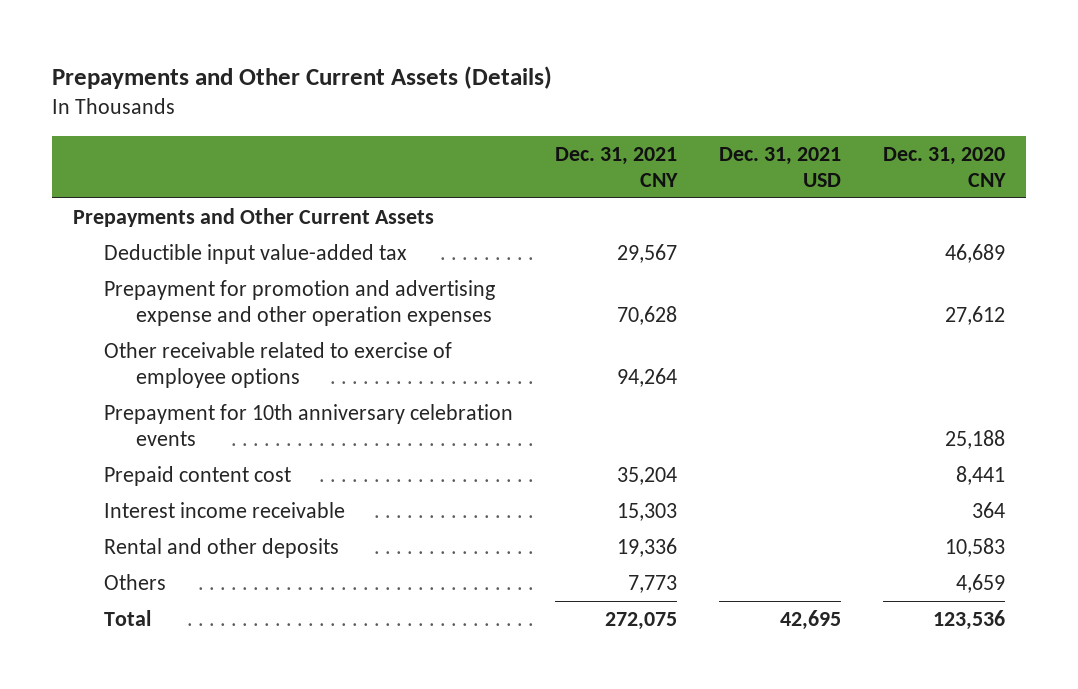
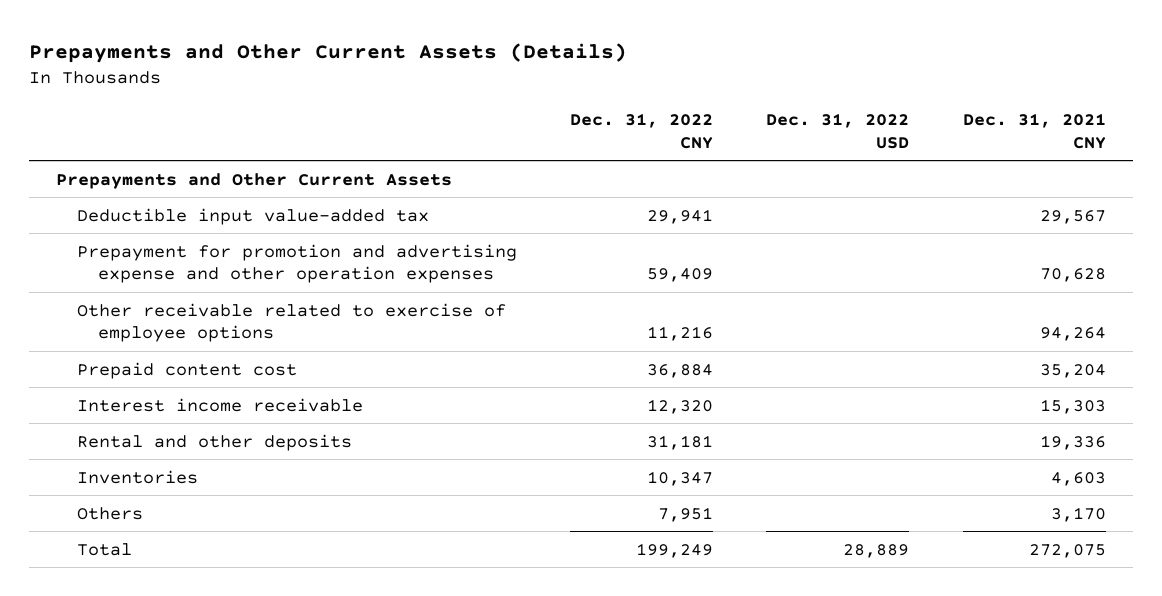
- | Dec. 31, 2021 CNY | Dec. 31, 2021 USD | Dec. 31, 2020 CNY
+ | Dec. 31, 2022 CNY | Dec. 31, 2022 USD | Dec. 31, 2021 CNY
- Prepayment for 10th anniversary celebration events | | | 25,188
- Others | 7,773 | | 4,659
+ Inventories | 10,347 | | 4,603
+ Others | 7,951 | | 3,170

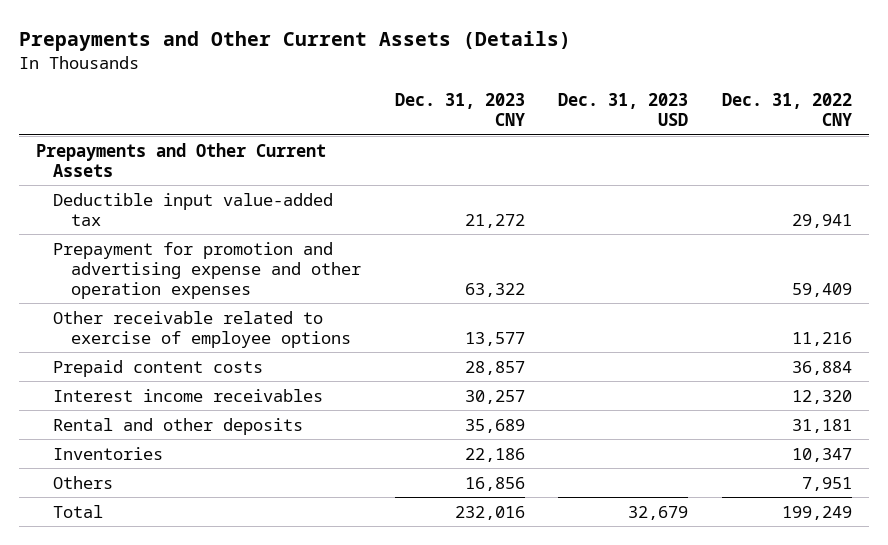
- | Dec. 31, 2022 CNY | Dec. 31, 2022 USD | Dec. 31, 2021 CNY
+ | Dec. 31, 2023 CNY | Dec. 31, 2023 USD | Dec. 31, 2022 CNY
- Prepaid content cost | 36,884 | | 35,204
- Interest income receivable | 12,320 | | 15,303
+ Prepaid content costs | 28,857 | | 36,884
+ Interest income receivables | 30,257 | | 12,320

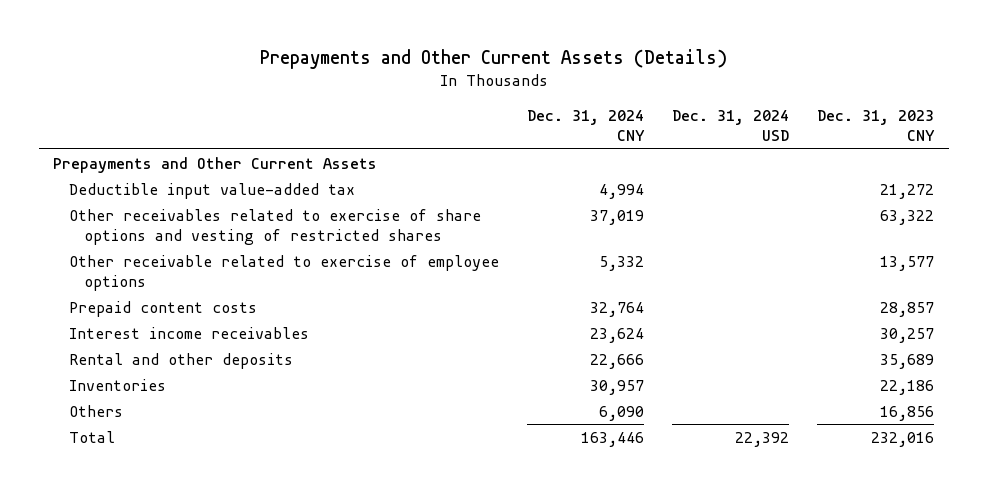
- | Dec. 31, 2023 CNY | Dec. 31, 2023 USD | Dec. 31, 2022 CNY
+ | Dec. 31, 2024 CNY | Dec. 31, 2024 USD | Dec. 31, 2023 CNY
- Prepayment for promotion and advertising expense and other operation expenses | 63,322 | | 59,409
+ Other receivables related to exercise of share options and vesting of restricted shares | 37,019 | | 63,322

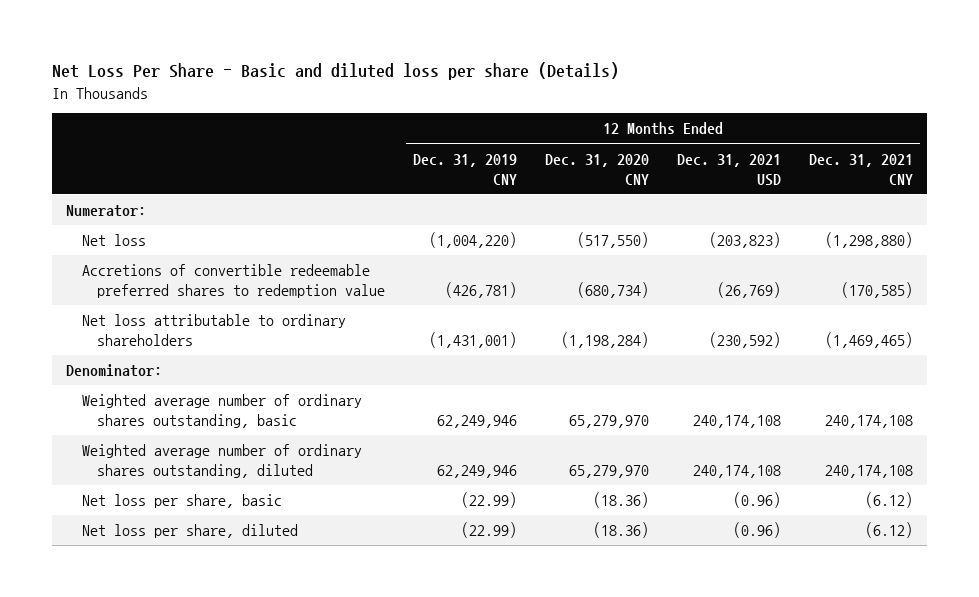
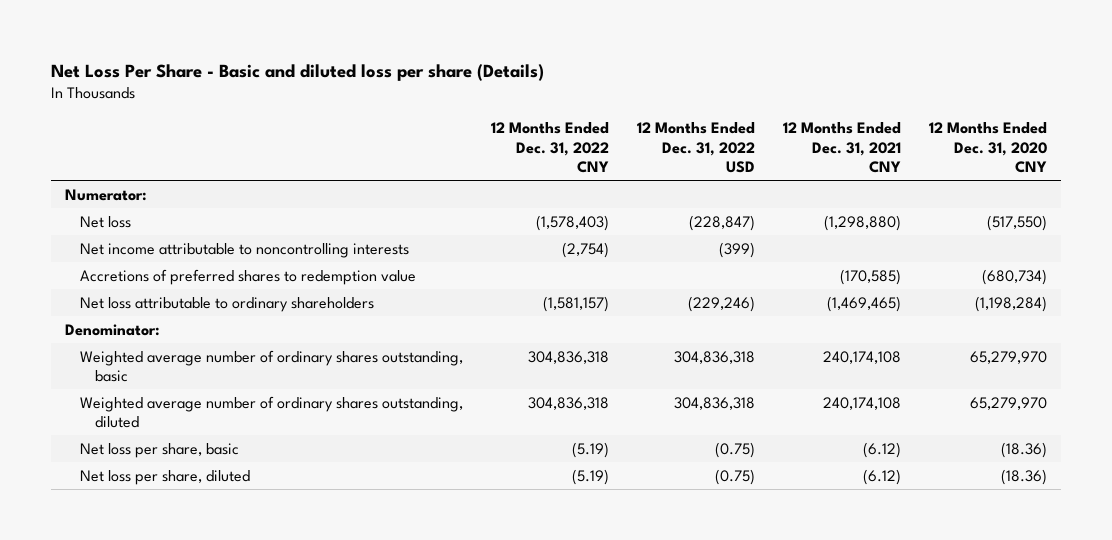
- | 12 Months Ended Dec. 31, 2019 CNY | 12 Months Ended Dec. 31, 2020 CNY | 12 Months Ended Dec. 31, 2021 USD | 12 Months Ended Dec. 31, 2021 CNY
+ | 12 Months Ended Dec. 31, 2022 CNY | 12 Months Ended Dec. 31, 2022 USD | 12 Months Ended Dec. 31, 2021 CNY | 12 Months Ended Dec. 31, 2020 CNY
- Accretions of convertible redeemable preferred shares to redemption value | (426,781) | (680,734) | (26,769) | (170,585)
+ Net income attributable to noncontrolling interests | (2,754) | (399) | |
+ Accretions of preferred shares to redemption value | | | (170,585) | (680,734)

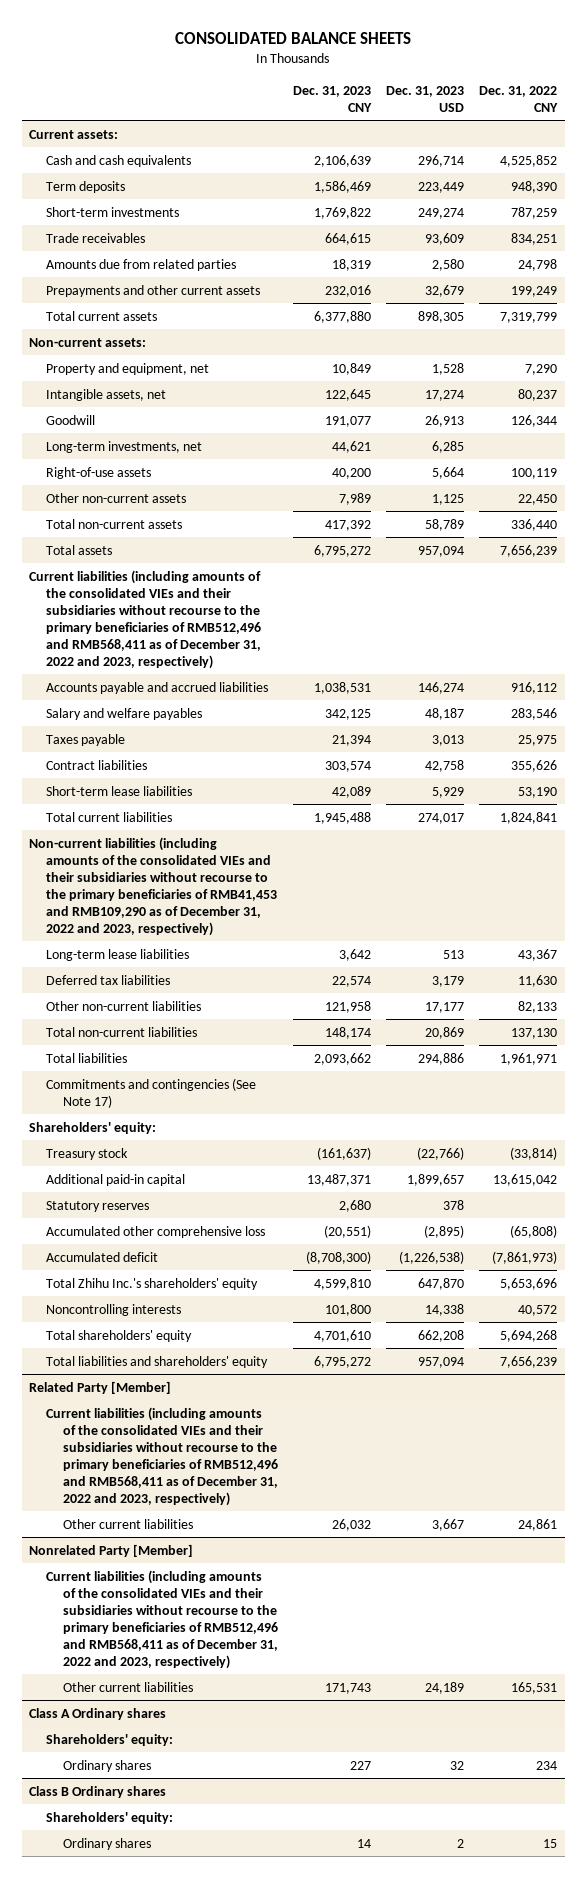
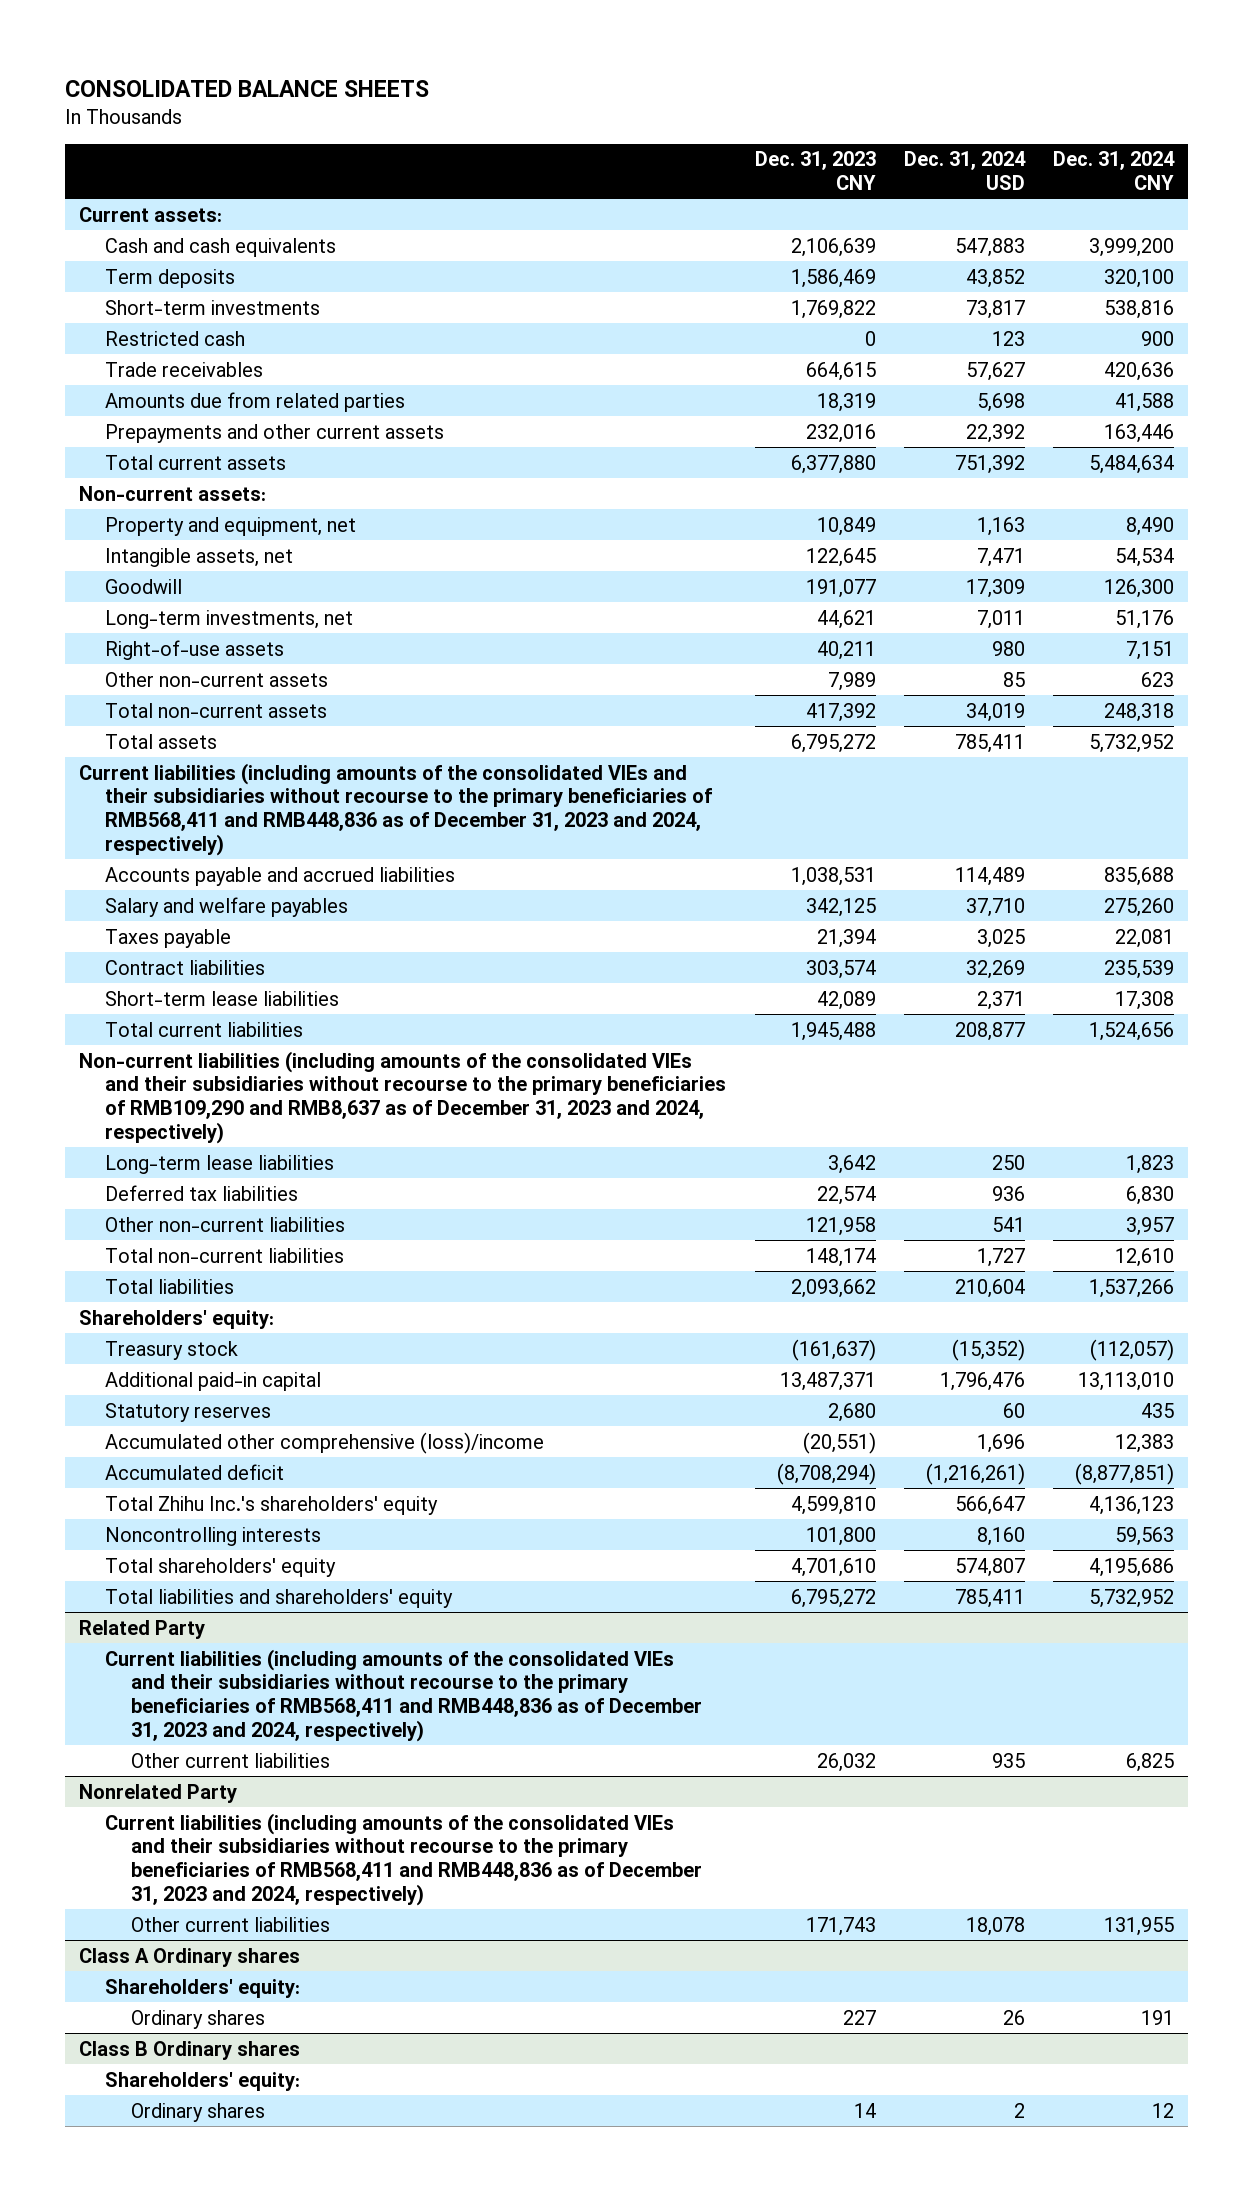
- | Dec. 31, 2023 CNY | Dec. 31, 2023 USD | Dec. 31, 2022 CNY
+ | Dec. 31, 2023 CNY | Dec. 31, 2024 USD | Dec. 31, 2024 CNY
+ Restricted cash | 0 | 123 | 900
- Right-of-use assets | 40,200 | 5,664 | 100,119
+ Right-of-use assets | 40,211 | 980 | 7,151
- Current liabilities (including amounts of the consolidated VIEs and their subsidiaries without recourse to the primary beneficiaries of RMB512,496 and RMB568,411 as of December 31, 2022 and 2023, respectively)
+ Current liabilities (including amounts of the consolidated VIEs and their subsidiaries without recourse to the primary beneficiaries of RMB568,411 and RMB448,836 as of December 31, 2023 and 2024, respectively)
- Non-current liabilities (including amounts of the consolidated VIEs and their subsidiaries without recourse to the primary beneficiaries of RMB41,453 and RMB109,290 as of December 31, 2022 and 2023, respectively)
+ Non-current liabilities (including amounts of the consolidated VIEs and their subsidiaries without recourse to the primary beneficiaries of RMB109,290 and RMB8,637 as of December 31, 2023 and 2024, respectively)
- Commitments and contingencies (See Note 17)
- Accumulated other comprehensive loss | (20,551) | (2,895) | (65,808)
- Accumulated deficit | (8,708,300) | (1,226,538) | (7,861,973)
+ Accumulated other comprehensive (loss)/income | (20,551) | 1,696 | 12,383
+ Accumulated deficit | (8,708,294) | (1,216,261) | (8,877,851)
- Related Party [Member]
- Current liabilities (including amounts of the consolidated VIEs and their subsidiaries without recourse to the primary beneficiaries of RMB512,496 and RMB568,411 as of December 31, 2022 and 2023, respectively)
+ Related Party
+ Current liabilities (including amounts of the consolidated VIEs and their subsidiaries without recourse to the primary beneficiaries of RMB568,411 and RMB448,836 as of December 31, 2023 and 2024, respectively)
- Nonrelated Party [Member]
- Current liabilities (including amounts of the consolidated VIEs and their subsidiaries without recourse to the primary beneficiaries of RMB512,496 and RMB568,411 as of December 31, 2022 and 2023, respectively)
+ Nonrelated Party
+ Current liabilities (including amounts of the consolidated VIEs and their subsidiaries without recourse to the primary beneficiaries of RMB568,411 and RMB448,836 as of December 31, 2023 and 2024, respectively)

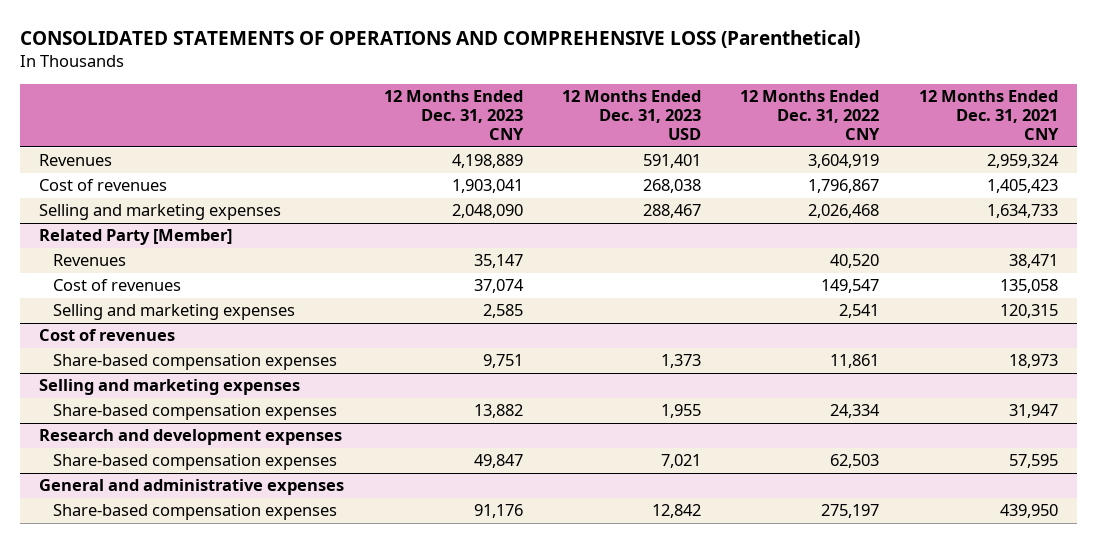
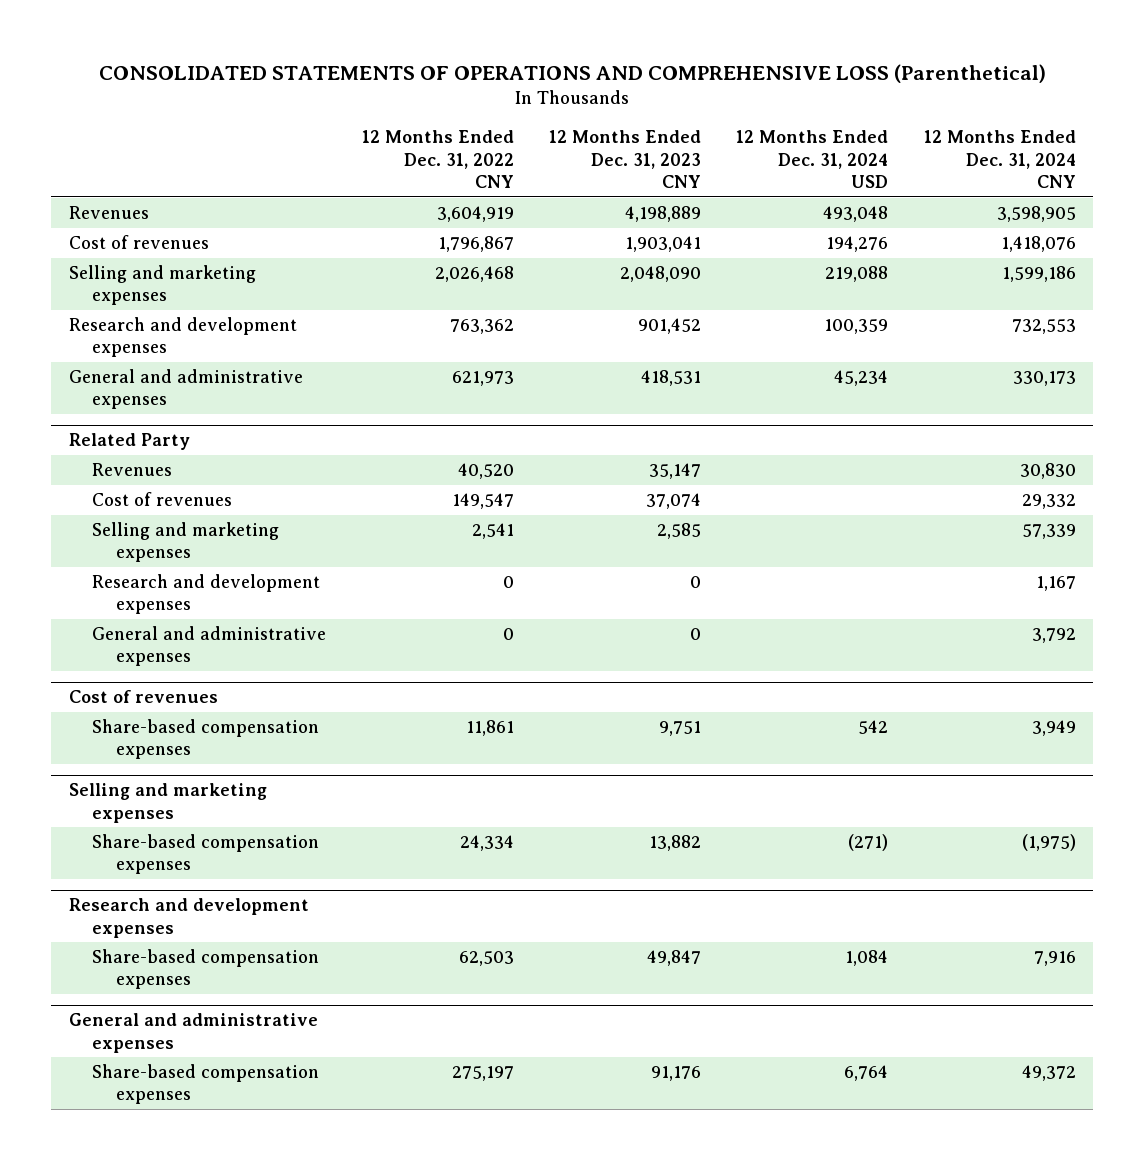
- | 12 Months Ended Dec. 31, 2023 CNY | 12 Months Ended Dec. 31, 2023 USD | 12 Months Ended Dec. 31, 2022 CNY | 12 Months Ended Dec. 31, 2021 CNY
+ | 12 Months Ended Dec. 31, 2022 CNY | 12 Months Ended Dec. 31, 2023 CNY | 12 Months Ended Dec. 31, 2024 USD | 12 Months Ended Dec. 31, 2024 CNY
- Related Party [Member]
+ Research and development expenses | 763,362 | 901,452 | 100,359 | 732,553
+ General and administrative expenses | 621,973 | 418,531 | 45,234 | 330,173
+ Related Party
+ Research and development expenses | 0 | 0 | | 1,167
+ General and administrative expenses | 0 | 0 | | 3,792

